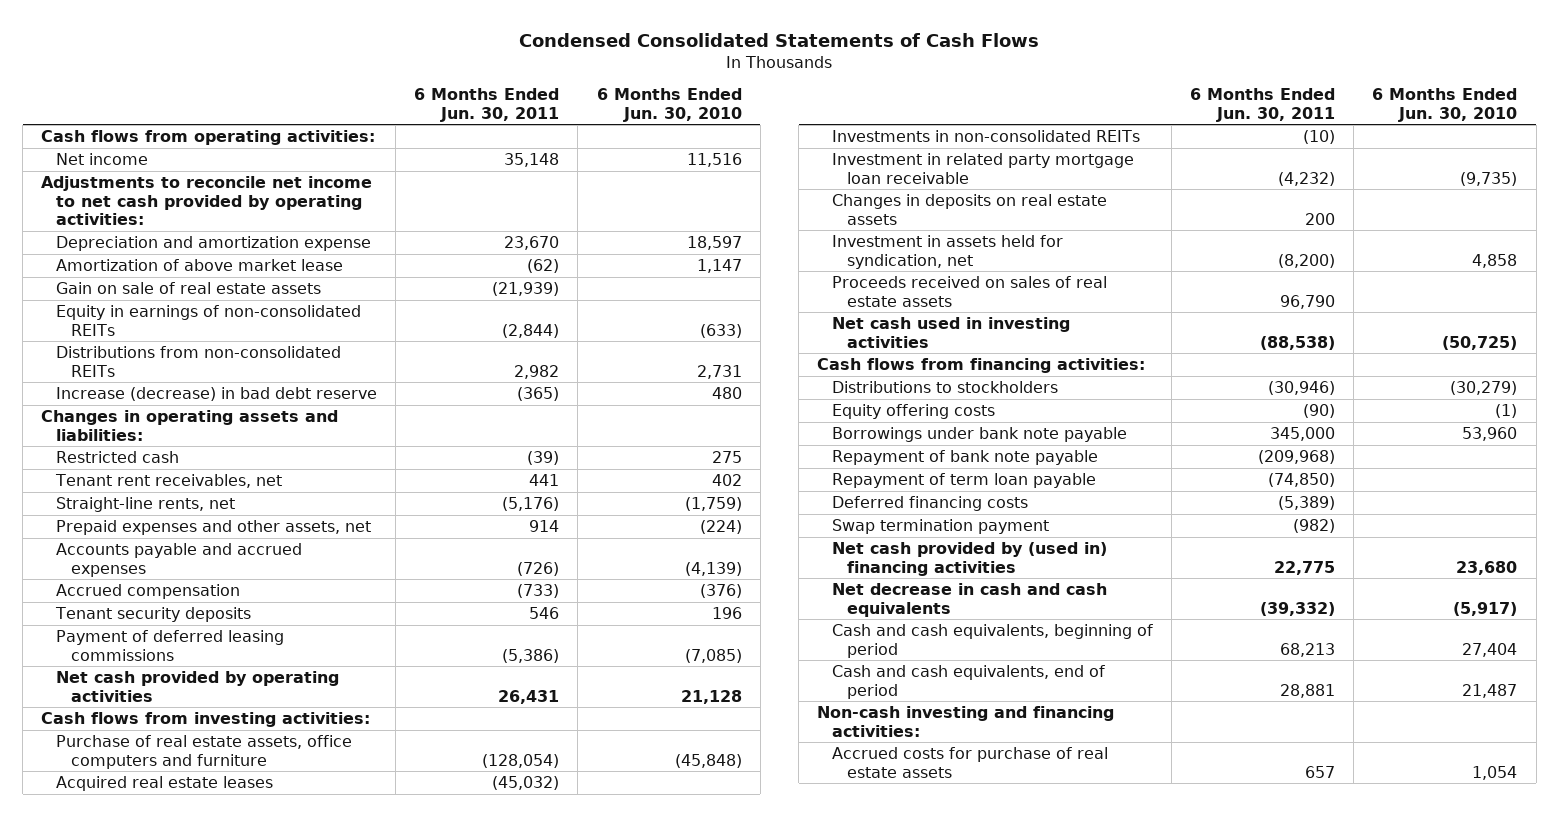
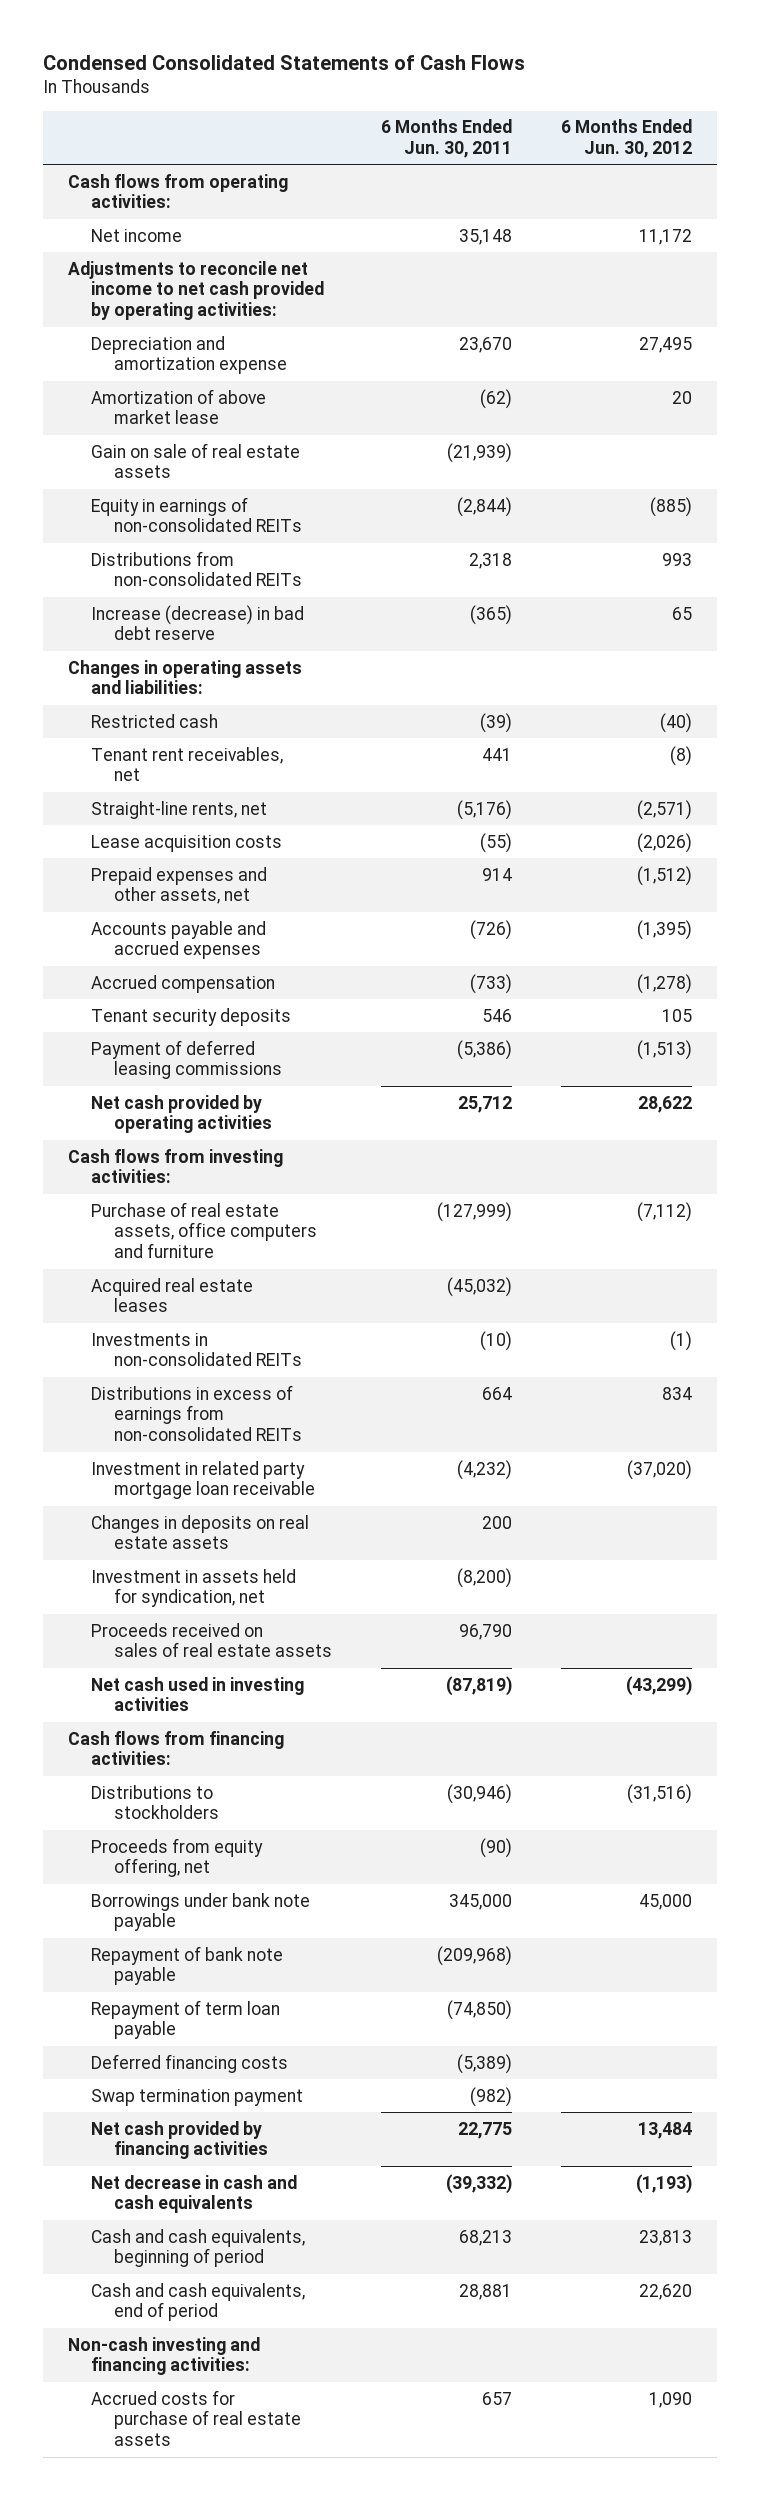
- | 6 Months Ended Jun. 30, 2011 | 6 Months Ended Jun. 30, 2010
+ | 6 Months Ended Jun. 30, 2011 | 6 Months Ended Jun. 30, 2012
- Distributions from non-consolidated REITs | 2,982 | 2,731
+ Distributions from non-consolidated REITs | 2,318 | 993
+ Lease acquisition costs | (55) | (2,026)
- Net cash provided by operating activities | 26,431 | 21,128
+ Net cash provided by operating activities | 25,712 | 28,622
- Purchase of real estate assets, office computers and furniture | (128,054) | (45,848)
+ Purchase of real estate assets, office computers and furniture | (127,999) | (7,112)
+ Distributions in excess of earnings from non-consolidated REITs | 664 | 834
- Net cash used in investing activities | (88,538) | (50,725)
+ Net cash used in investing activities | (87,819) | (43,299)
- Equity offering costs | (90) | (1)
+ Proceeds from equity offering, net | (90) |
- Net cash provided by (used in) financing activities | 22,775 | 23,680
+ Net cash provided by financing activities | 22,775 | 13,484

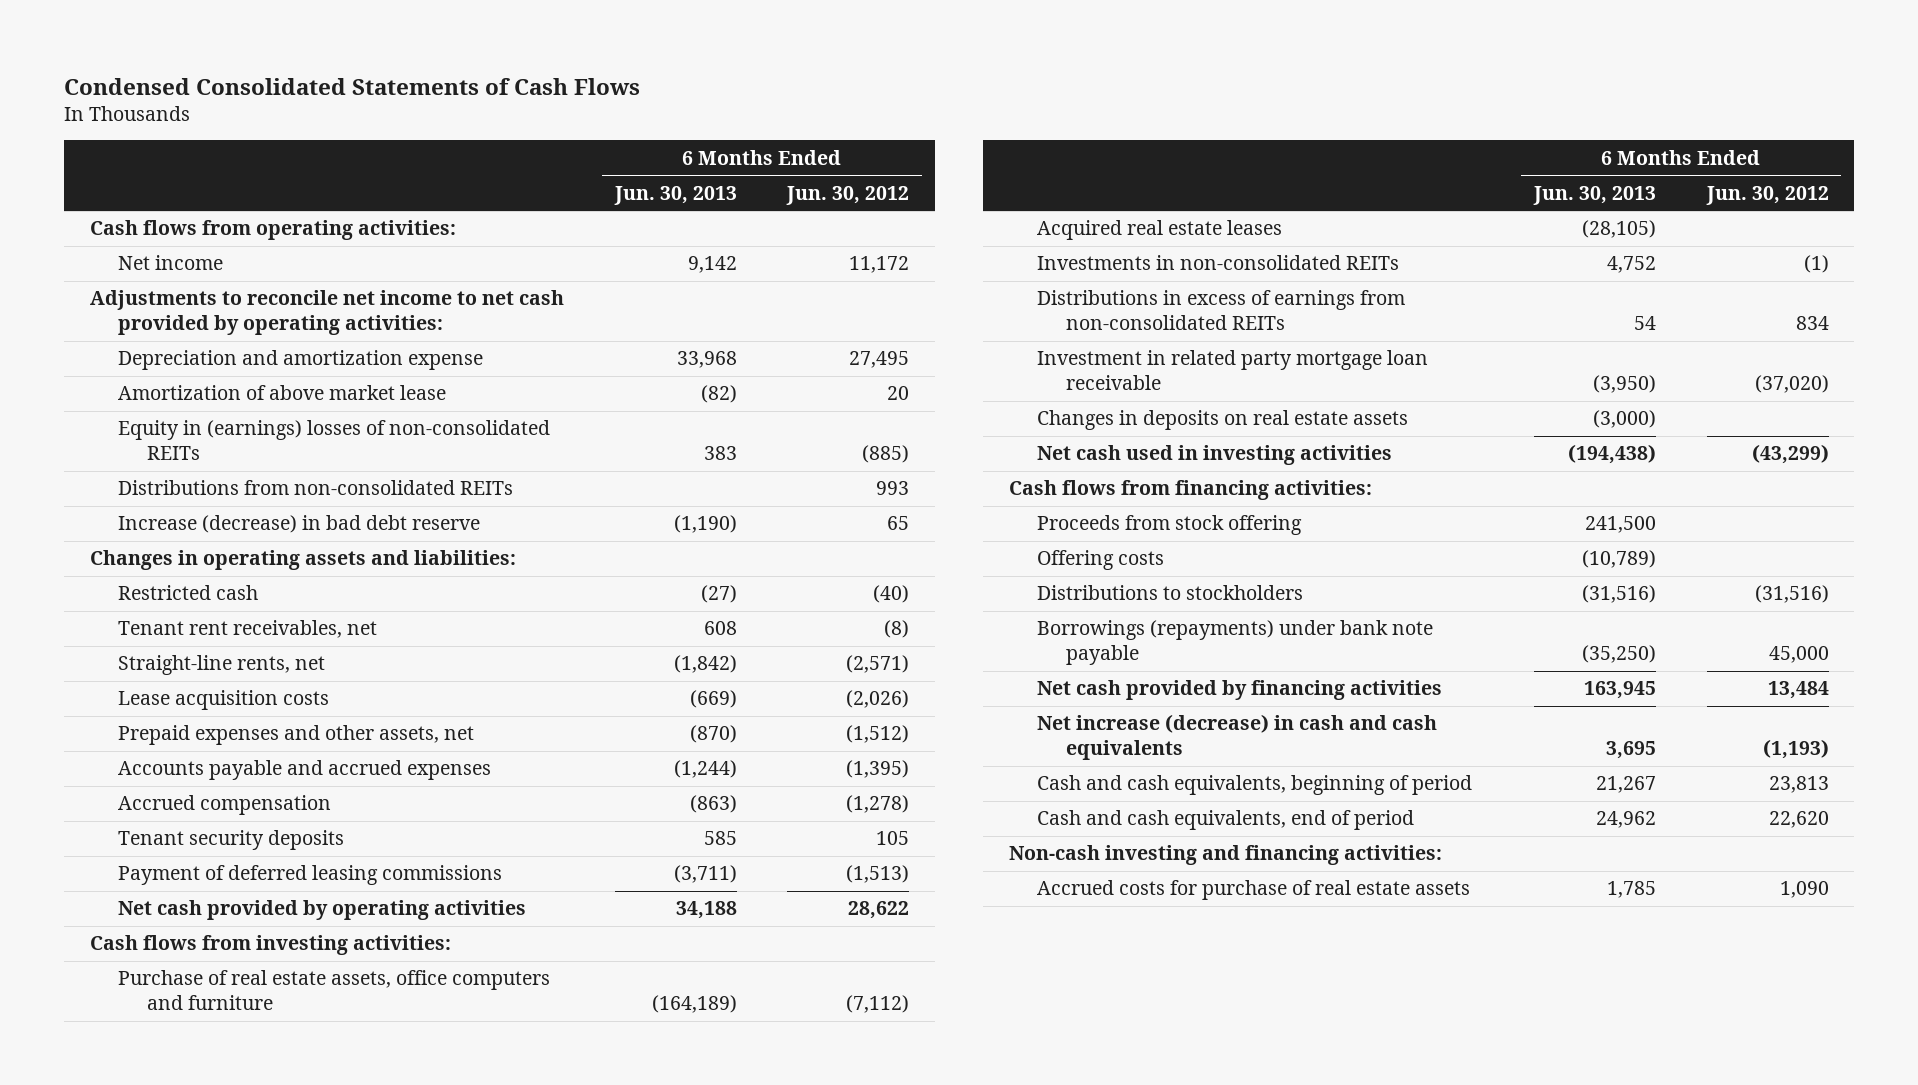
- | 6 Months Ended Jun. 30, 2011 | 6 Months Ended Jun. 30, 2012
+ | 6 Months Ended Jun. 30, 2013 | 6 Months Ended Jun. 30, 2012
- Gain on sale of real estate assets | (21,939) |
- Equity in earnings of non-consolidated REITs | (2,844) | (885)
+ Equity in (earnings) losses of non-consolidated REITs | 383 | (885)
- Investment in assets held for syndication, net | (8,200) |
- Proceeds received on sales of real estate assets | 96,790 |
+ Proceeds from stock offering | 241,500 |
+ Offering costs | (10,789) |
- Proceeds from equity offering, net | (90) |
- Borrowings under bank note payable | 345,000 | 45,000
- Repayment of bank note payable | (209,968) |
- Repayment of term loan payable | (74,850) |
- Deferred financing costs | (5,389) |
- Swap termination payment | (982) |
+ Borrowings (repayments) under bank note payable | (35,250) | 45,000
- Net decrease in cash and cash equivalents | (39,332) | (1,193)
+ Net increase (decrease) in cash and cash equivalents | 3,695 | (1,193)

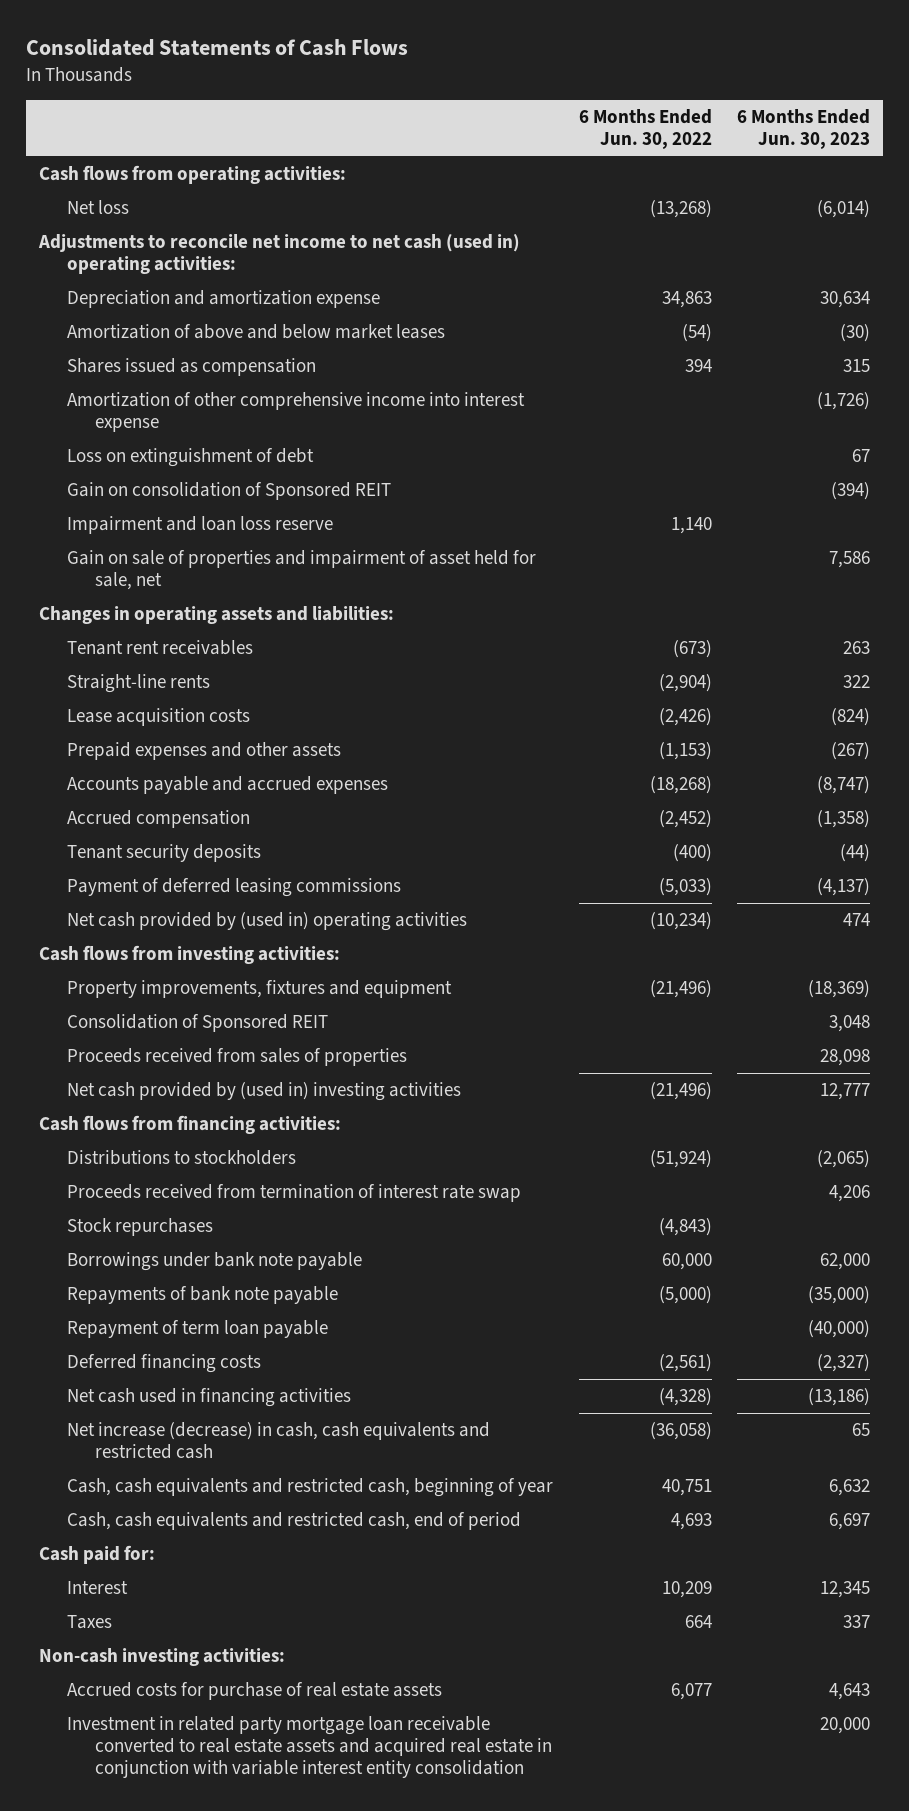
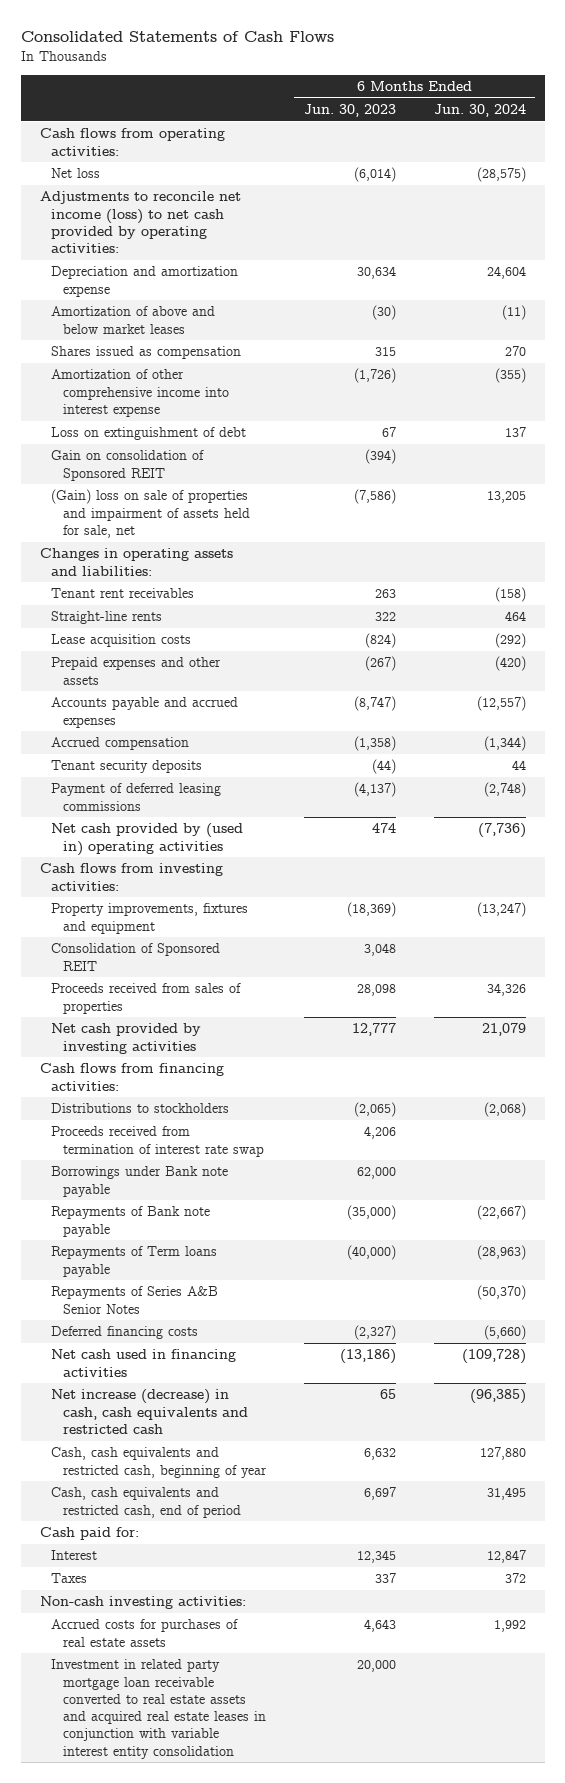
- | 6 Months Ended Jun. 30, 2022 | 6 Months Ended Jun. 30, 2023
+ | 6 Months Ended Jun. 30, 2023 | 6 Months Ended Jun. 30, 2024
- Adjustments to reconcile net income to net cash (used in) operating activities:
+ Adjustments to reconcile net income (loss) to net cash provided by operating activities:
- Impairment and loan loss reserve | 1,140 |
- Gain on sale of properties and impairment of asset held for sale, net | | 7,586
+ (Gain) loss on sale of properties and impairment of assets held for sale, net | (7,586) | 13,205
- Net cash provided by (used in) investing activities | (21,496) | 12,777
+ Net cash provided by investing activities | 12,777 | 21,079
- Stock repurchases | (4,843) |
- Borrowings under bank note payable | 60,000 | 62,000
- Repayments of bank note payable | (5,000) | (35,000)
- Repayment of term loan payable | | (40,000)
+ Borrowings under Bank note payable | 62,000 |
+ Repayments of Bank note payable | (35,000) | (22,667)
+ Repayments of Term loans payable | (40,000) | (28,963)
+ Repayments of Series A&B Senior Notes | | (50,370)
- Accrued costs for purchase of real estate assets | 6,077 | 4,643
- Investment in related party mortgage loan receivable converted to real estate assets and acquired real estate in conjunction with variable interest entity consolidation | | 20,000
+ Accrued costs for purchases of real estate assets | 4,643 | 1,992
+ Investment in related party mortgage loan receivable converted to real estate assets and acquired real estate leases in conjunction with variable interest entity consolidation | 20,000 |

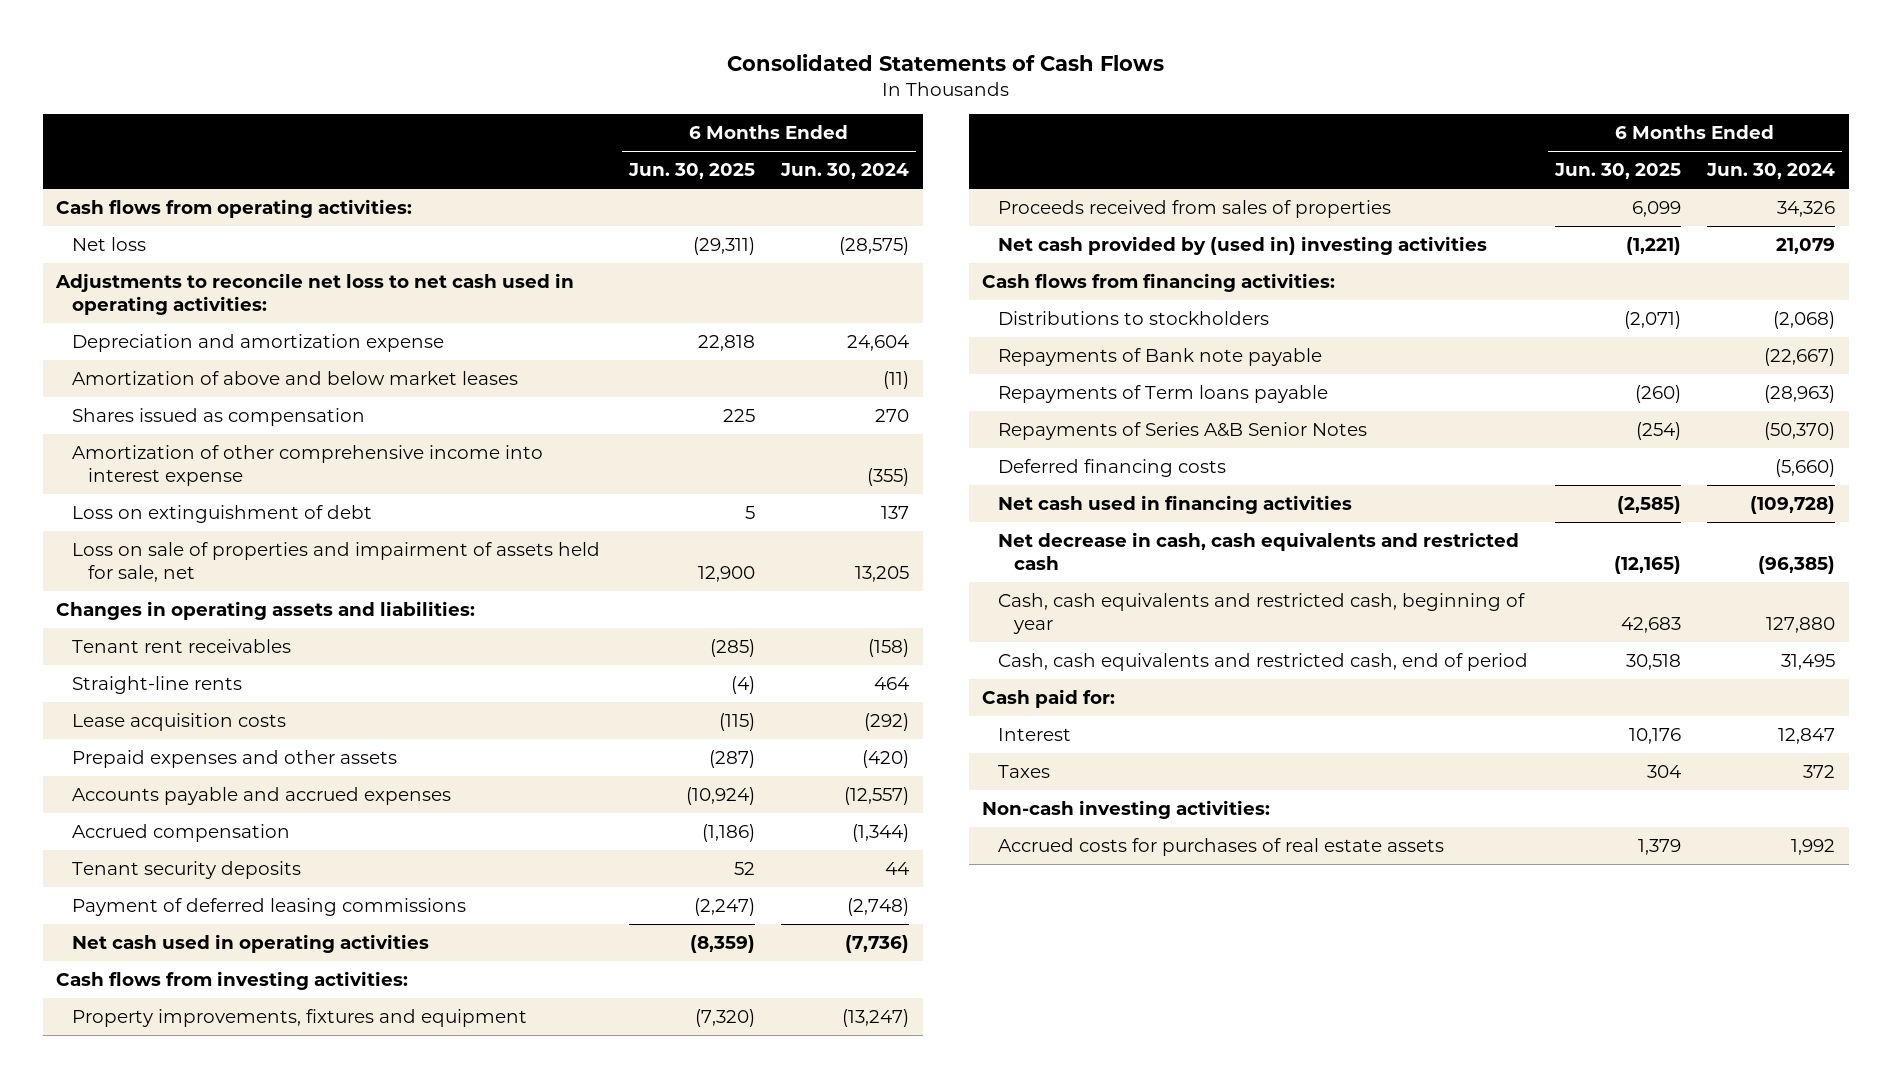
- | 6 Months Ended Jun. 30, 2023 | 6 Months Ended Jun. 30, 2024
+ | 6 Months Ended Jun. 30, 2025 | 6 Months Ended Jun. 30, 2024
- Adjustments to reconcile net income (loss) to net cash provided by operating activities:
+ Adjustments to reconcile net loss to net cash used in operating activities:
- Gain on consolidation of Sponsored REIT | (394) |
- (Gain) loss on sale of properties and impairment of assets held for sale, net | (7,586) | 13,205
+ Loss on sale of properties and impairment of assets held for sale, net | 12,900 | 13,205
- Net cash provided by (used in) operating activities | 474 | (7,736)
+ Net cash used in operating activities | (8,359) | (7,736)
- Consolidation of Sponsored REIT | 3,048 |
- Net cash provided by investing activities | 12,777 | 21,079
+ Net cash provided by (used in) investing activities | (1,221) | 21,079
- Proceeds received from termination of interest rate swap | 4,206 |
- Borrowings under Bank note payable | 62,000 |
- Net increase (decrease) in cash, cash equivalents and restricted cash | 65 | (96,385)
+ Net decrease in cash, cash equivalents and restricted cash | (12,165) | (96,385)
- Investment in related party mortgage loan receivable converted to real estate assets and acquired real estate leases in conjunction with variable interest entity consolidation | 20,000 |

